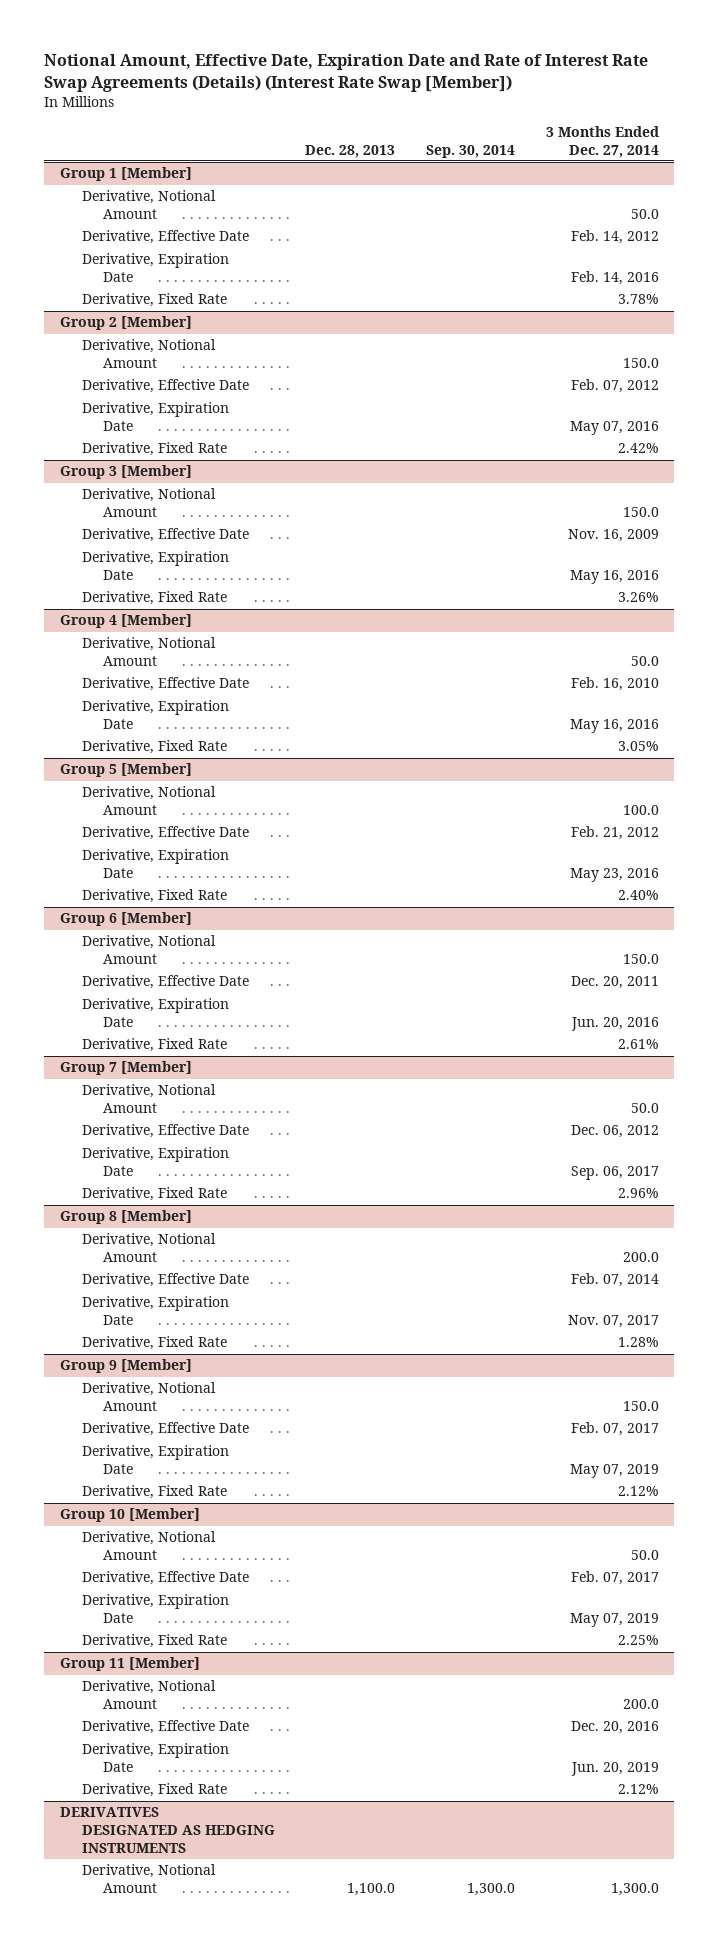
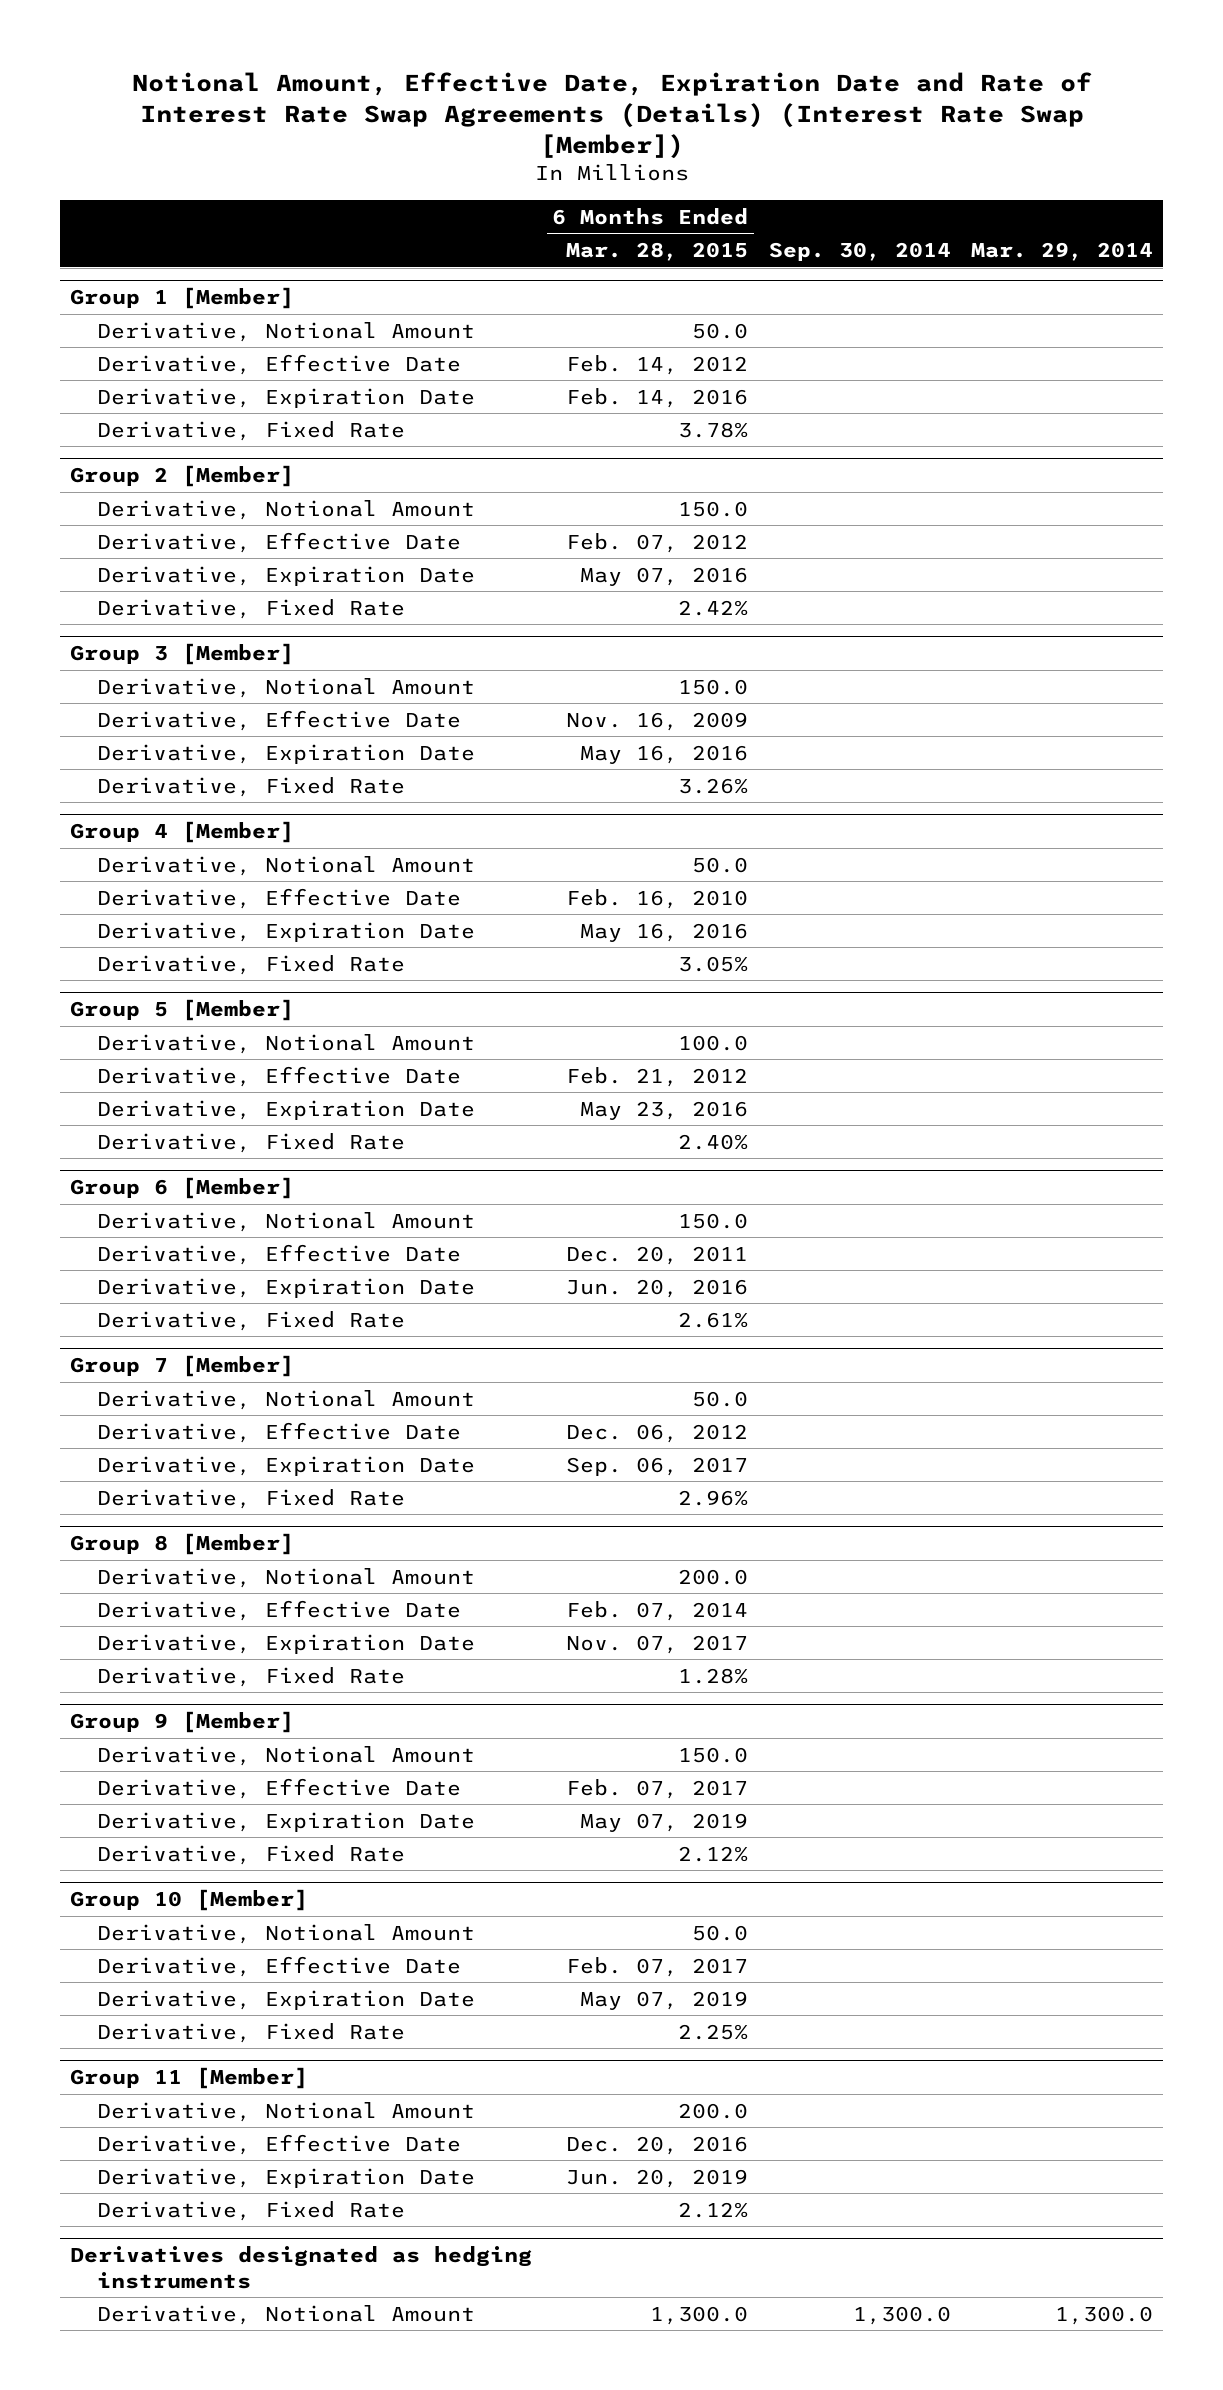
- | Dec. 28, 2013 | Sep. 30, 2014 | 3 Months Ended Dec. 27, 2014
+ | 6 Months Ended Mar. 28, 2015 | Sep. 30, 2014 | Mar. 29, 2014
- DERIVATIVES DESIGNATED AS HEDGING INSTRUMENTS
+ Derivatives designated as hedging instruments

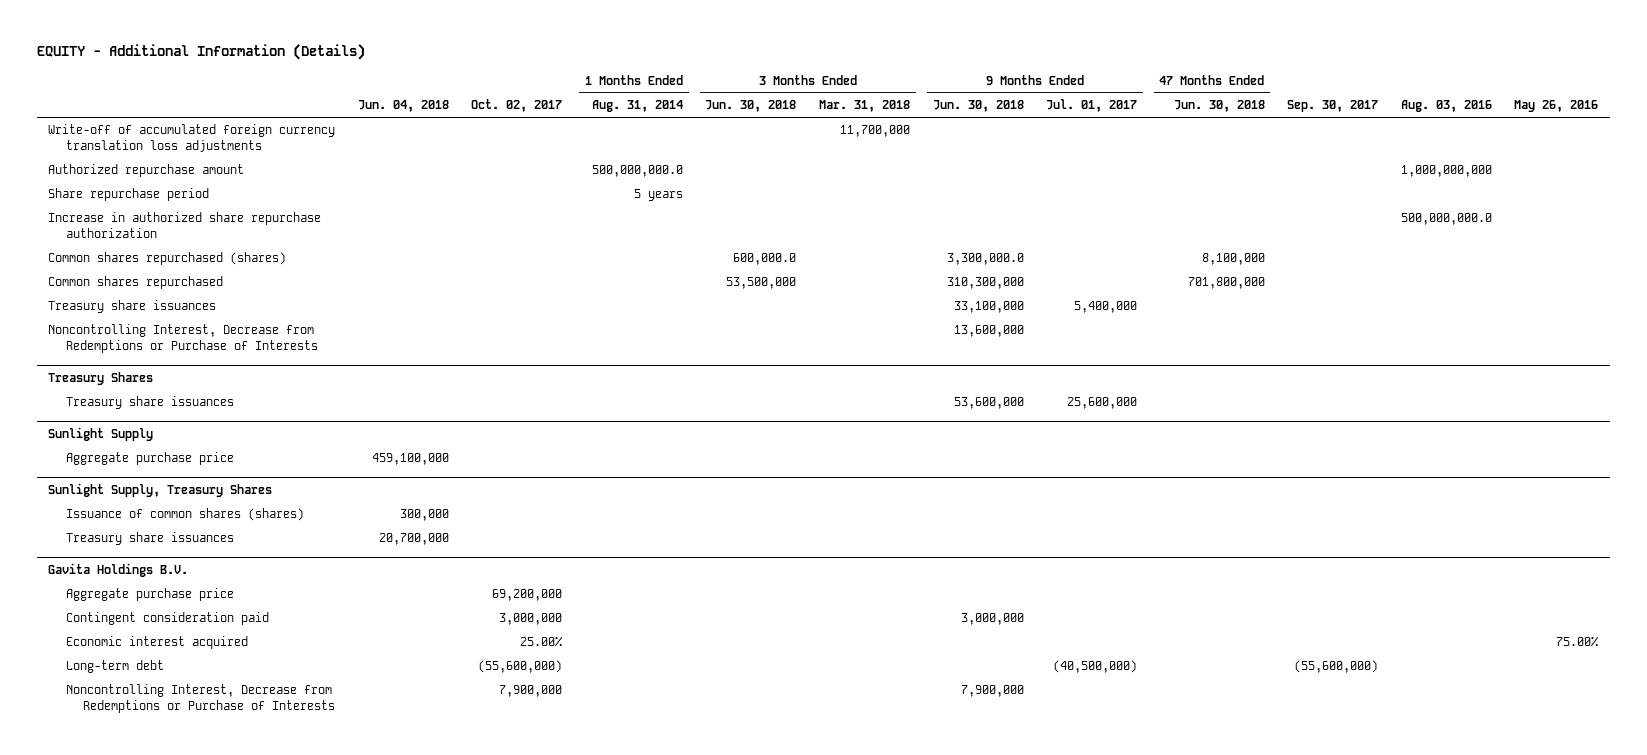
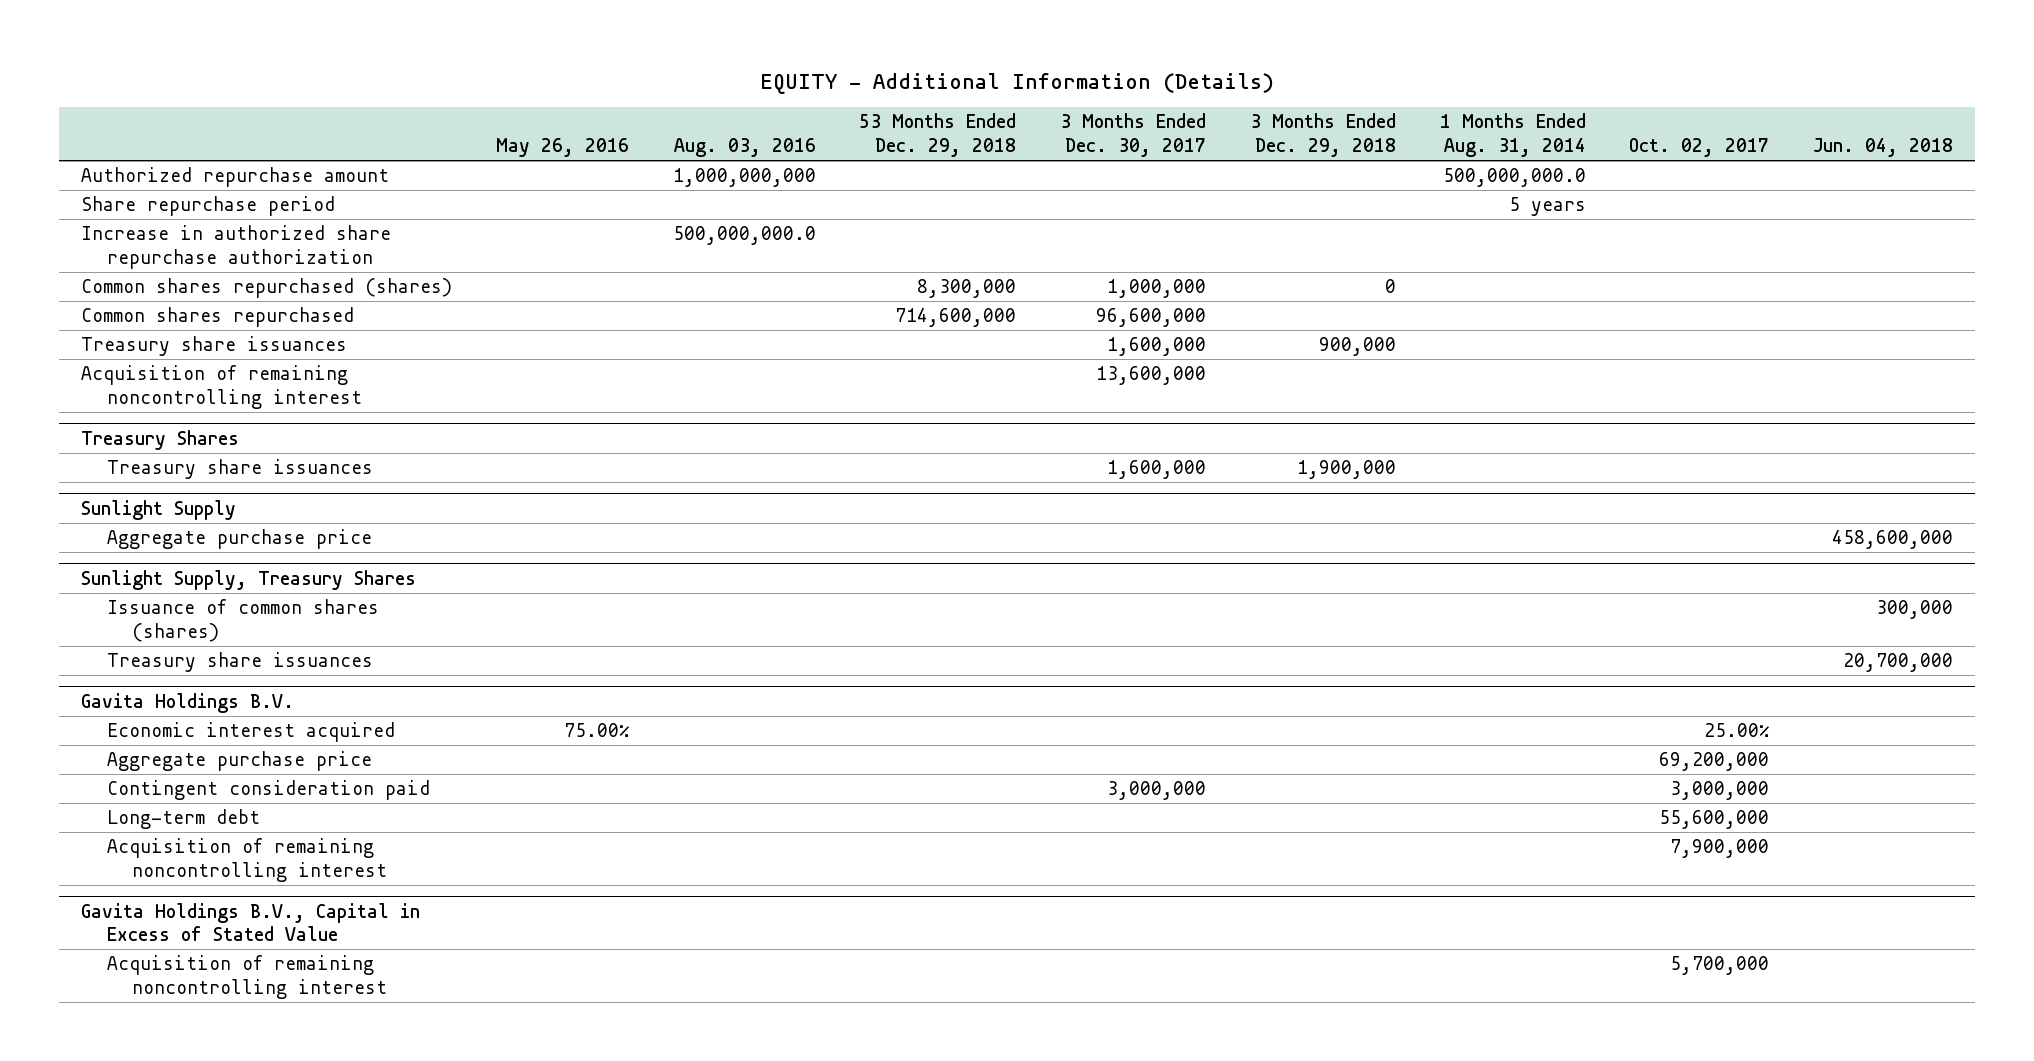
- | Jun. 04, 2018 | Oct. 02, 2017 | 1 Months Ended Aug. 31, 2014 | 3 Months Ended Jun. 30, 2018 | 3 Months Ended Mar. 31, 2018 | 9 Months Ended Jun. 30, 2018 | 9 Months Ended Jul. 01, 2017 | 47 Months Ended Jun. 30, 2018 | Sep. 30, 2017 | Aug. 03, 2016 | May 26, 2016
+ | May 26, 2016 | Aug. 03, 2016 | 53 Months Ended Dec. 29, 2018 | 3 Months Ended Dec. 30, 2017 | 3 Months Ended Dec. 29, 2018 | 1 Months Ended Aug. 31, 2014 | Oct. 02, 2017 | Jun. 04, 2018
- Write-off of accumulated foreign currency translation loss adjustments | | | | | 11,700,000 | | | | | |
- Noncontrolling Interest, Decrease from Redemptions or Purchase of Interests | | | | | | 13,600,000 | | | | |
+ Acquisition of remaining noncontrolling interest | | | | 13,600,000 | | | |
@ Sunlight Supply
- Aggregate purchase price | 459,100,000 | | | | | | | | | |
+ Aggregate purchase price | | | | | | | | 458,600,000
@ Gavita Holdings B.V.
moved up: Economic interest acquired | 75.00% | | | | | | 25.00% |
- Long-term debt | | (55,600,000) | | | | | (40,500,000) | | (55,600,000) | |
- Noncontrolling Interest, Decrease from Redemptions or Purchase of Interests | | 7,900,000 | | | | 7,900,000 | | | | |
+ Long-term debt | | | | | | | 55,600,000 |
+ Acquisition of remaining noncontrolling interest | | | | | | | 7,900,000 |
+ Gavita Holdings B.V., Capital in Excess of Stated Value
+ Acquisition of remaining noncontrolling interest | | | | | | | 5,700,000 |

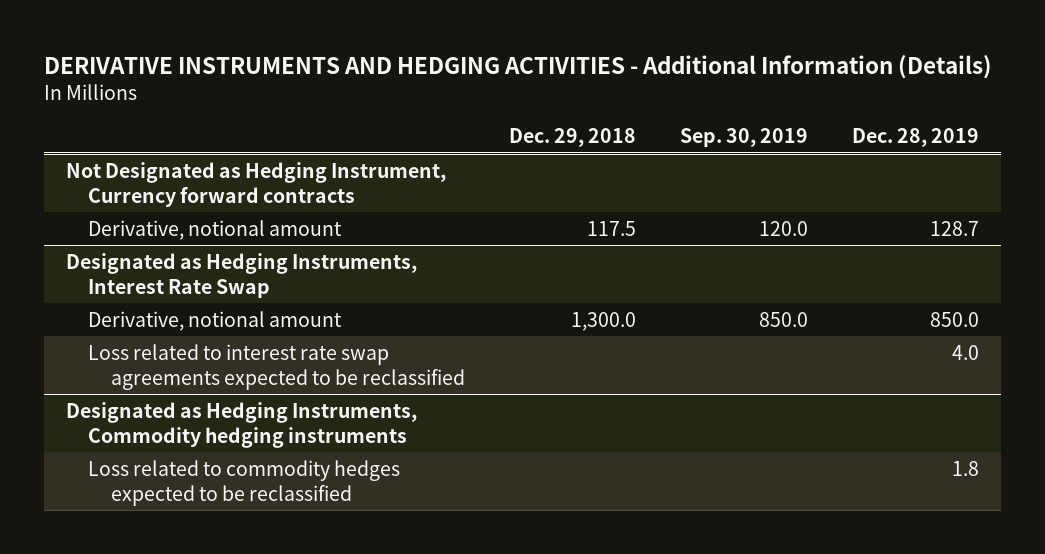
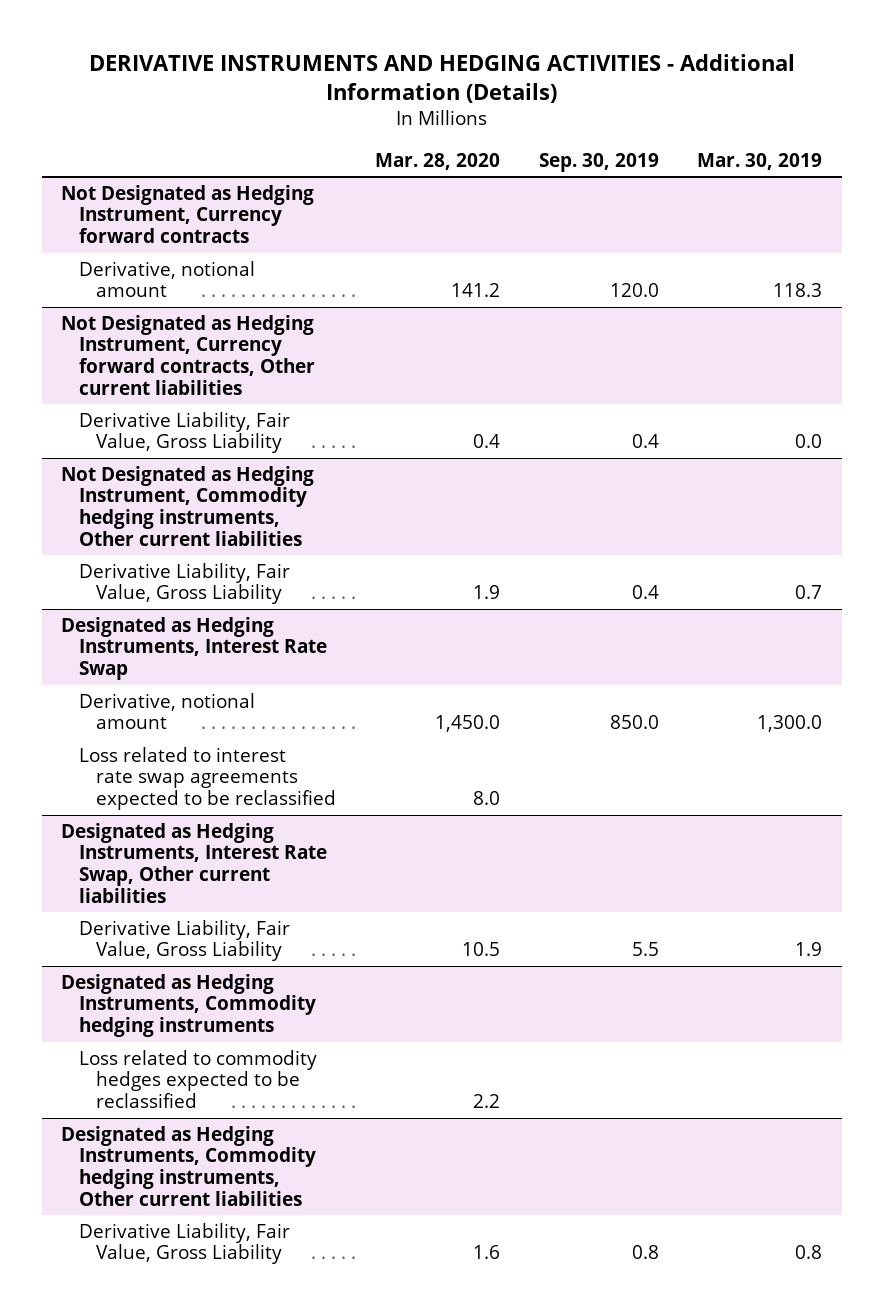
- | Dec. 29, 2018 | Sep. 30, 2019 | Dec. 28, 2019
+ | Mar. 28, 2020 | Sep. 30, 2019 | Mar. 30, 2019
+ Not Designated as Hedging Instrument, Currency forward contracts, Other current liabilities
+ Derivative Liability, Fair Value, Gross Liability | 0.4 | 0.4 | 0.0
+ Not Designated as Hedging Instrument, Commodity hedging instruments, Other current liabilities
+ Derivative Liability, Fair Value, Gross Liability | 1.9 | 0.4 | 0.7
+ Designated as Hedging Instruments, Interest Rate Swap, Other current liabilities
+ Derivative Liability, Fair Value, Gross Liability | 10.5 | 5.5 | 1.9
+ Designated as Hedging Instruments, Commodity hedging instruments, Other current liabilities
+ Derivative Liability, Fair Value, Gross Liability | 1.6 | 0.8 | 0.8

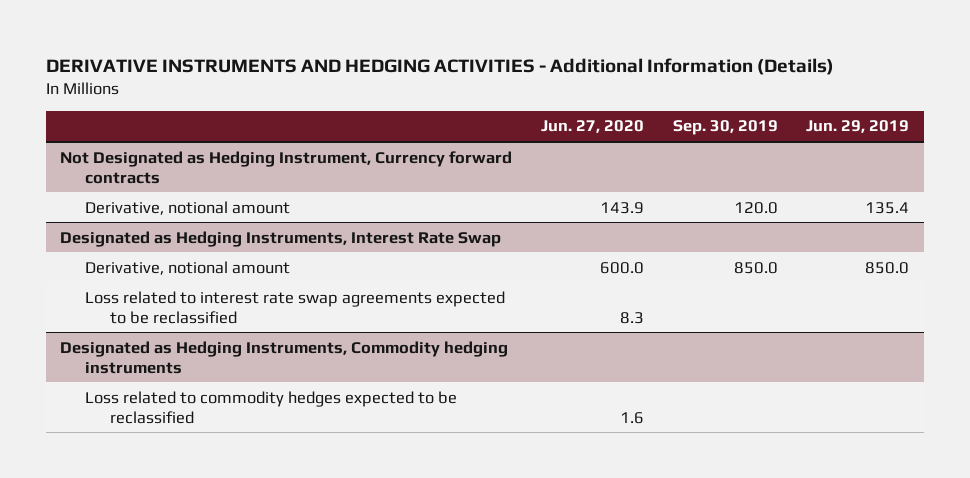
- | Mar. 28, 2020 | Sep. 30, 2019 | Mar. 30, 2019
+ | Jun. 27, 2020 | Sep. 30, 2019 | Jun. 29, 2019
- Not Designated as Hedging Instrument, Currency forward contracts, Other current liabilities
- Derivative Liability, Fair Value, Gross Liability | 0.4 | 0.4 | 0.0
- Not Designated as Hedging Instrument, Commodity hedging instruments, Other current liabilities
- Derivative Liability, Fair Value, Gross Liability | 1.9 | 0.4 | 0.7
- Designated as Hedging Instruments, Interest Rate Swap, Other current liabilities
- Derivative Liability, Fair Value, Gross Liability | 10.5 | 5.5 | 1.9
- Designated as Hedging Instruments, Commodity hedging instruments, Other current liabilities
- Derivative Liability, Fair Value, Gross Liability | 1.6 | 0.8 | 0.8

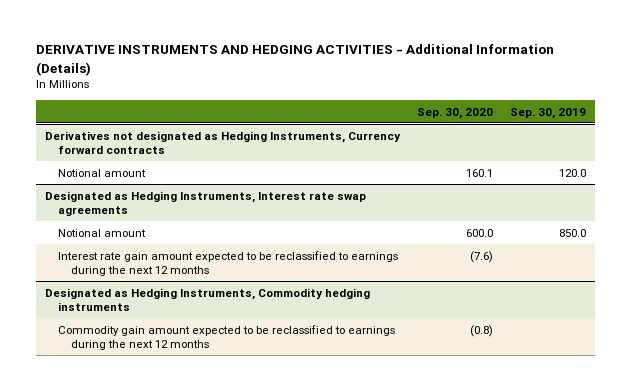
- | Jun. 27, 2020 | Sep. 30, 2019 | Jun. 29, 2019
+ | Sep. 30, 2020 | Sep. 30, 2019
- Not Designated as Hedging Instrument, Currency forward contracts
- Derivative, notional amount | 143.9 | 120.0 | 135.4
- Designated as Hedging Instruments, Interest Rate Swap
- Derivative, notional amount | 600.0 | 850.0 | 850.0
- Loss related to interest rate swap agreements expected to be reclassified | 8.3 | |
+ Derivatives not designated as Hedging Instruments, Currency forward contracts
+ Notional amount | 160.1 | 120.0
+ Designated as Hedging Instruments, Interest rate swap agreements
+ Notional amount | 600.0 | 850.0
+ Interest rate gain amount expected to be reclassified to earnings during the next 12 months | (7.6) |
@ Designated as Hedging Instruments, Commodity hedging instruments
- Loss related to commodity hedges expected to be reclassified | 1.6 | |
+ Commodity gain amount expected to be reclassified to earnings during the next 12 months | (0.8) |

